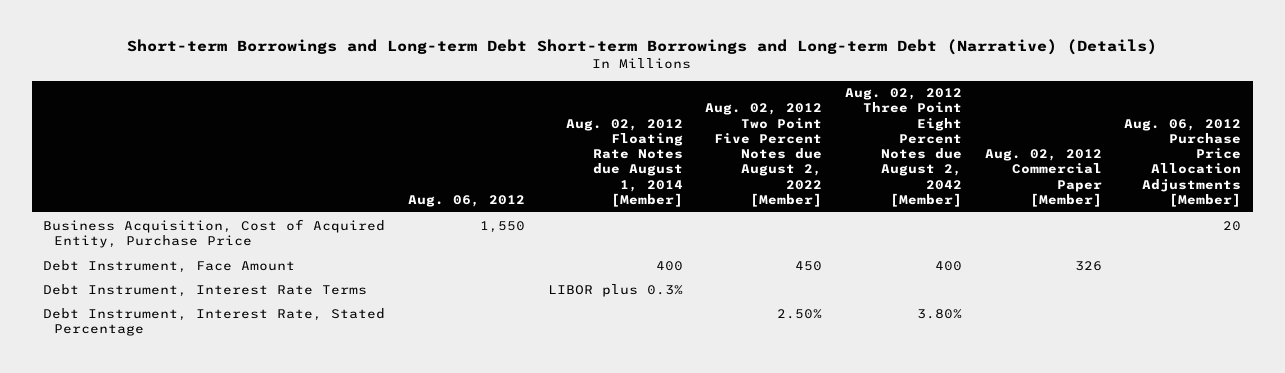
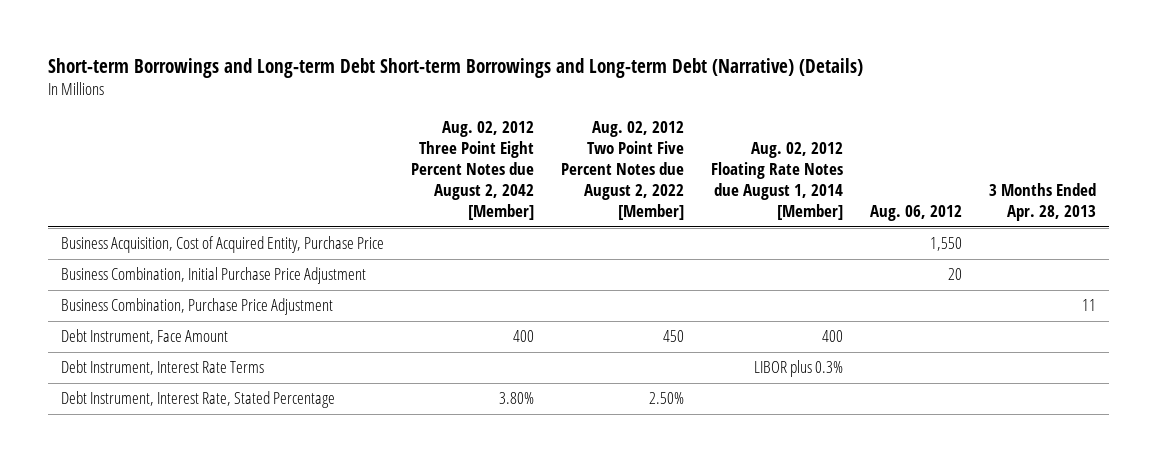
- | Aug. 06, 2012 | Aug. 02, 2012 Floating Rate Notes due August 1, 2014 [Member] | Aug. 02, 2012 Two Point Five Percent Notes due August 2, 2022 [Member] | Aug. 02, 2012 Three Point Eight Percent Notes due August 2, 2042 [Member] | Aug. 02, 2012 Commercial Paper [Member] | Aug. 06, 2012 Purchase Price Allocation Adjustments [Member]
+ | Aug. 02, 2012 Three Point Eight Percent Notes due August 2, 2042 [Member] | Aug. 02, 2012 Two Point Five Percent Notes due August 2, 2022 [Member] | Aug. 02, 2012 Floating Rate Notes due August 1, 2014 [Member] | Aug. 06, 2012 | 3 Months Ended Apr. 28, 2013
+ Business Combination, Initial Purchase Price Adjustment | | | | 20 |
+ Business Combination, Purchase Price Adjustment | | | | | 11

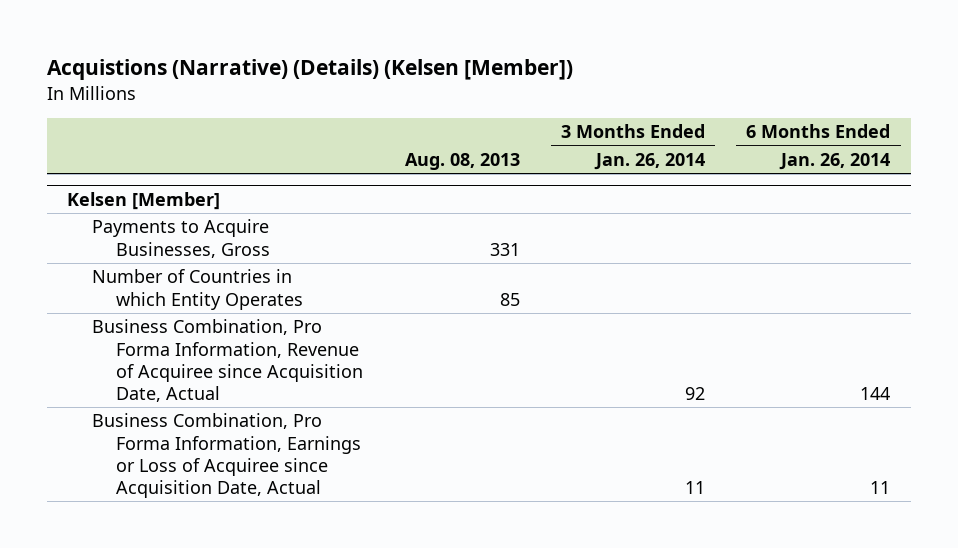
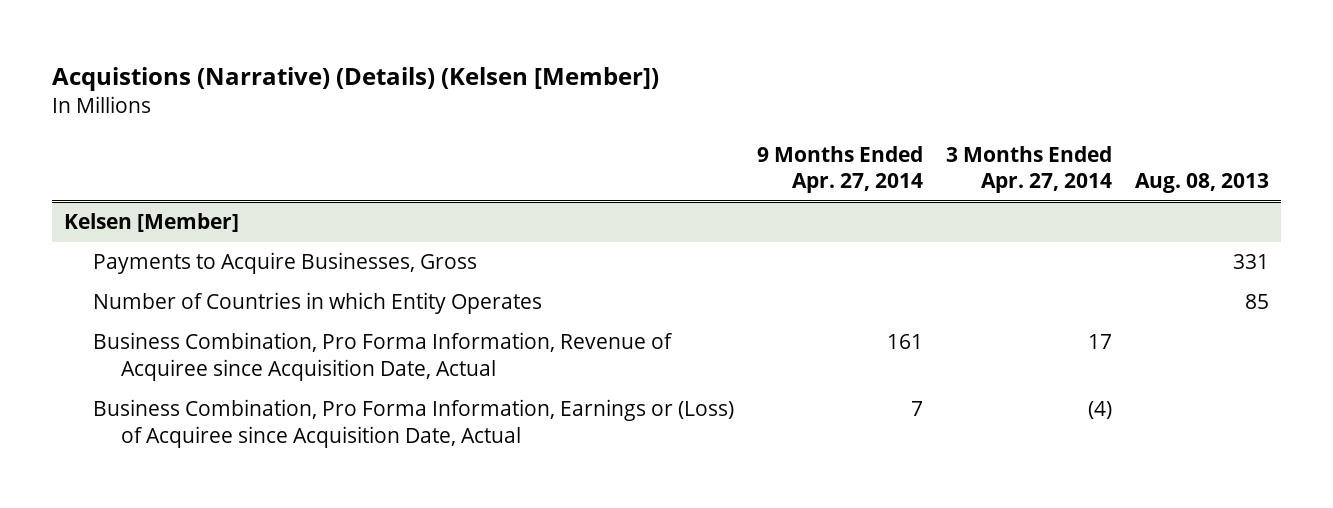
- | Aug. 08, 2013 | 3 Months Ended Jan. 26, 2014 | 6 Months Ended Jan. 26, 2014
+ | 9 Months Ended Apr. 27, 2014 | 3 Months Ended Apr. 27, 2014 | Aug. 08, 2013
@ Kelsen [Member]
- Business Combination, Pro Forma Information, Earnings or Loss of Acquiree since Acquisition Date, Actual | | 11 | 11
+ Business Combination, Pro Forma Information, Earnings or (Loss) of Acquiree since Acquisition Date, Actual | 7 | (4) |

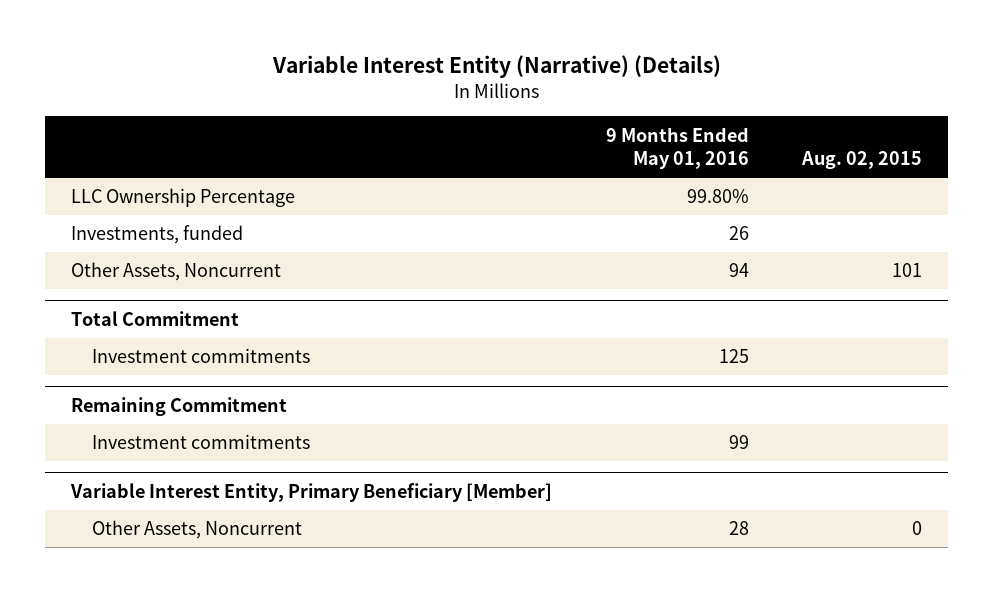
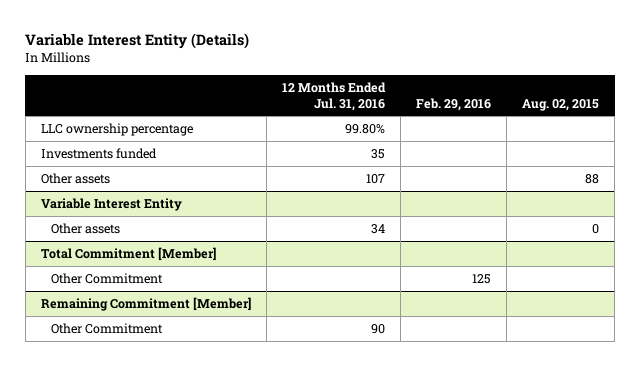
- Variable Interest Entity (Narrative) (Details)
+ Variable Interest Entity (Details)
- | 9 Months Ended May 01, 2016 | Aug. 02, 2015
+ | 12 Months Ended Jul. 31, 2016 | Feb. 29, 2016 | Aug. 02, 2015
- LLC Ownership Percentage | 99.80% |
- Investments, funded | 26 |
- Other Assets, Noncurrent | 94 | 101
- Total Commitment
- Investment commitments | 125 |
- Remaining Commitment
- Investment commitments | 99 |
- Variable Interest Entity, Primary Beneficiary [Member]
- Other Assets, Noncurrent | 28 | 0
+ LLC ownership percentage | 99.80% | |
+ Investments funded | 35 | |
+ Other assets | 107 | | 88
+ Variable Interest Entity
+ Other assets | 34 | | 0
+ Total Commitment [Member]
+ Other Commitment | | 125 |
+ Remaining Commitment [Member]
+ Other Commitment | 90 | |

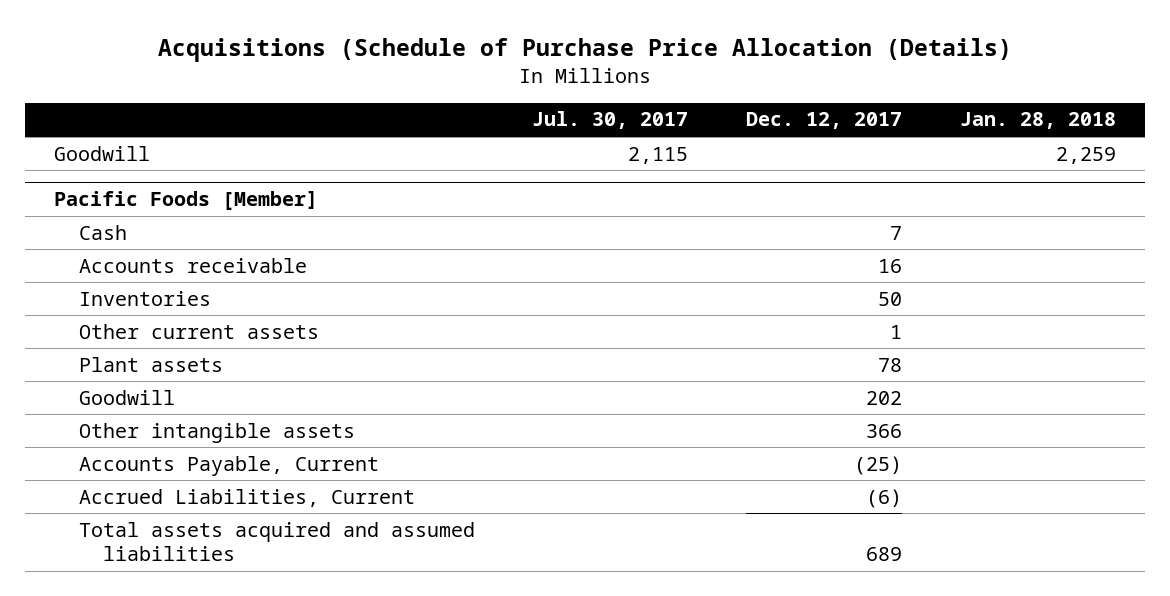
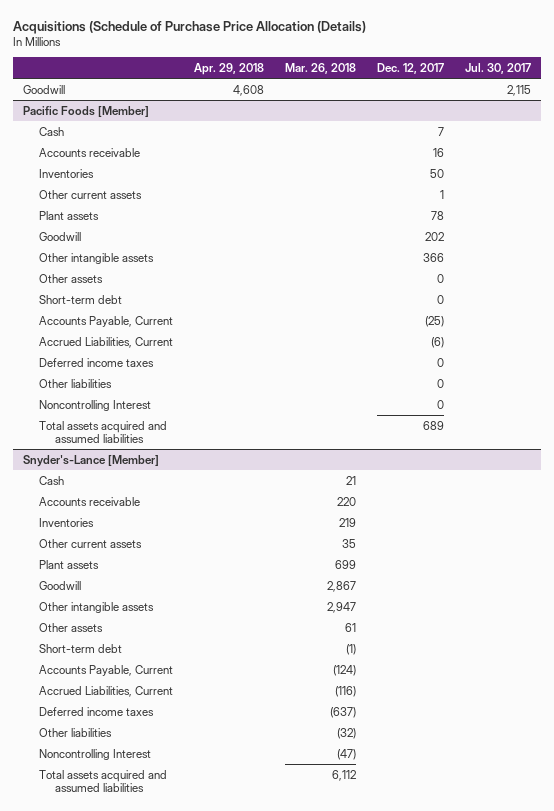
- | Jul. 30, 2017 | Dec. 12, 2017 | Jan. 28, 2018
+ | Apr. 29, 2018 | Mar. 26, 2018 | Dec. 12, 2017 | Jul. 30, 2017
@ Pacific Foods [Member]
+ Other assets | | | 0 |
+ Short-term debt | | | 0 |
+ Deferred income taxes | | | 0 |
+ Other liabilities | | | 0 |
+ Noncontrolling Interest | | | 0 |
+ Snyder's-Lance [Member]
+ Cash | | 21 | |
+ Accounts receivable | | 220 | |
+ Inventories | | 219 | |
+ Other current assets | | 35 | |
+ Plant assets | | 699 | |
+ Goodwill | | 2,867 | |
+ Other intangible assets | | 2,947 | |
+ Other assets | | 61 | |
+ Short-term debt | | (1) | |
+ Accounts Payable, Current | | (124) | |
+ Accrued Liabilities, Current | | (116) | |
+ Deferred income taxes | | (637) | |
+ Other liabilities | | (32) | |
+ Noncontrolling Interest | | (47) | |
+ Total assets acquired and assumed liabilities | | 6,112 | |

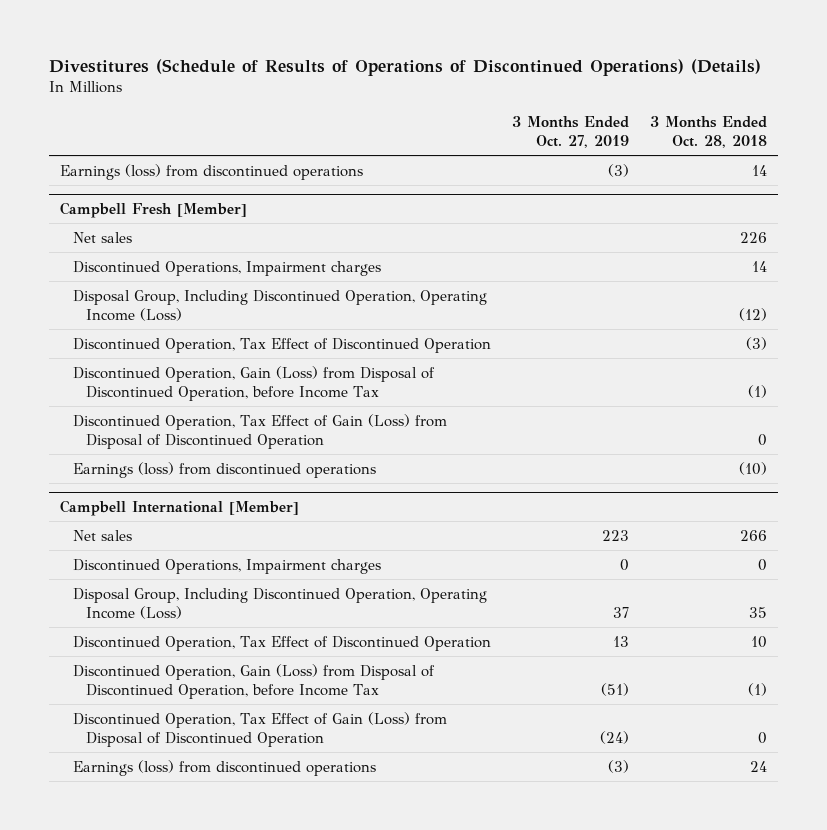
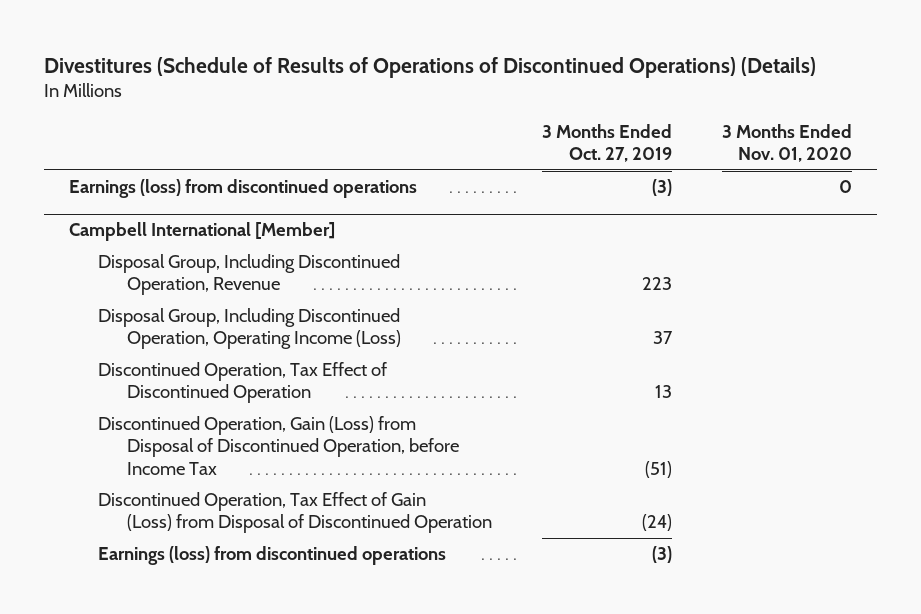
- | 3 Months Ended Oct. 27, 2019 | 3 Months Ended Oct. 28, 2018
+ | 3 Months Ended Oct. 27, 2019 | 3 Months Ended Nov. 01, 2020
- Campbell Fresh [Member]
- Net sales | | 226
- Discontinued Operations, Impairment charges | | 14
- Disposal Group, Including Discontinued Operation, Operating Income (Loss) | | (12)
- Discontinued Operation, Tax Effect of Discontinued Operation | | (3)
- Discontinued Operation, Gain (Loss) from Disposal of Discontinued Operation, before Income Tax | | (1)
- Discontinued Operation, Tax Effect of Gain (Loss) from Disposal of Discontinued Operation | | 0
- Earnings (loss) from discontinued operations | | (10)
@ Campbell International [Member]
- Net sales | 223 | 266
- Discontinued Operations, Impairment charges | 0 | 0
+ Disposal Group, Including Discontinued Operation, Revenue | 223 |

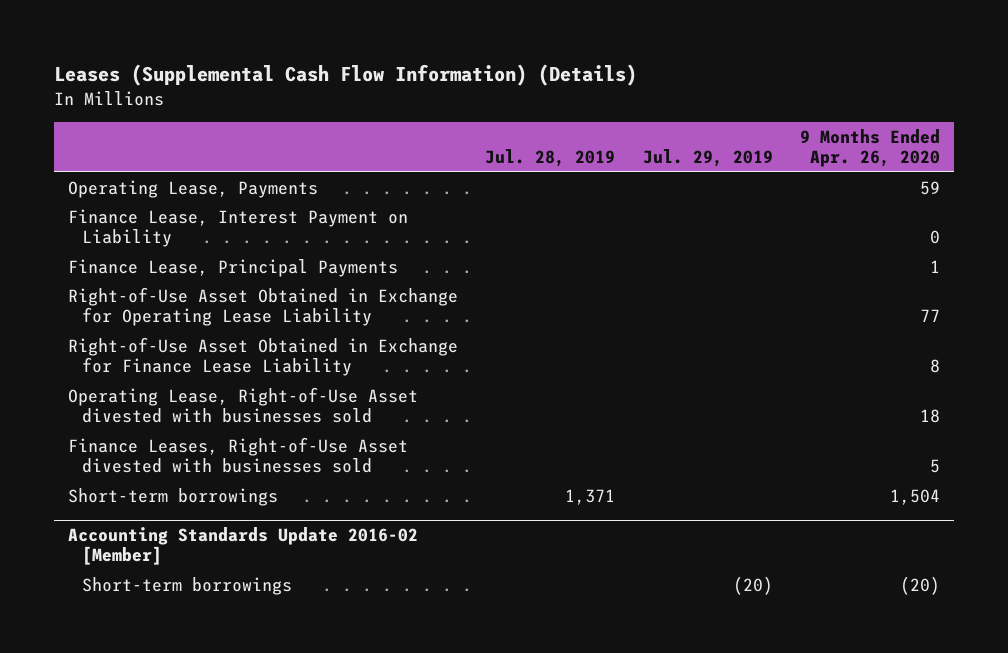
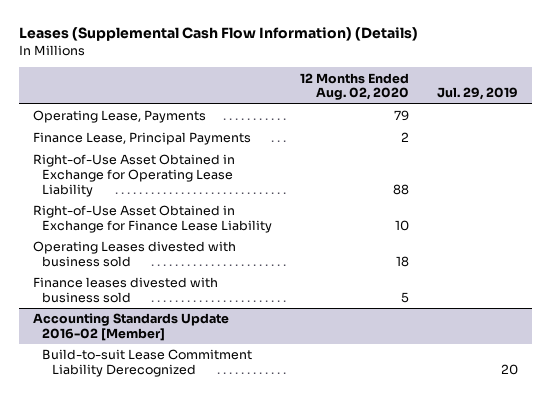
- | Jul. 28, 2019 | Jul. 29, 2019 | 9 Months Ended Apr. 26, 2020
+ | 12 Months Ended Aug. 02, 2020 | Jul. 29, 2019
- Finance Lease, Interest Payment on Liability | | | 0
- Operating Lease, Right-of-Use Asset divested with businesses sold | | | 18
- Finance Leases, Right-of-Use Asset divested with businesses sold | | | 5
- Short-term borrowings | 1,371 | | 1,504
+ Operating Leases divested with business sold | 18 |
+ Finance leases divested with business sold | 5 |
@ Accounting Standards Update 2016-02 [Member]
- Short-term borrowings | | (20) | (20)
+ Build-to-suit Lease Commitment Liability Derecognized | | 20

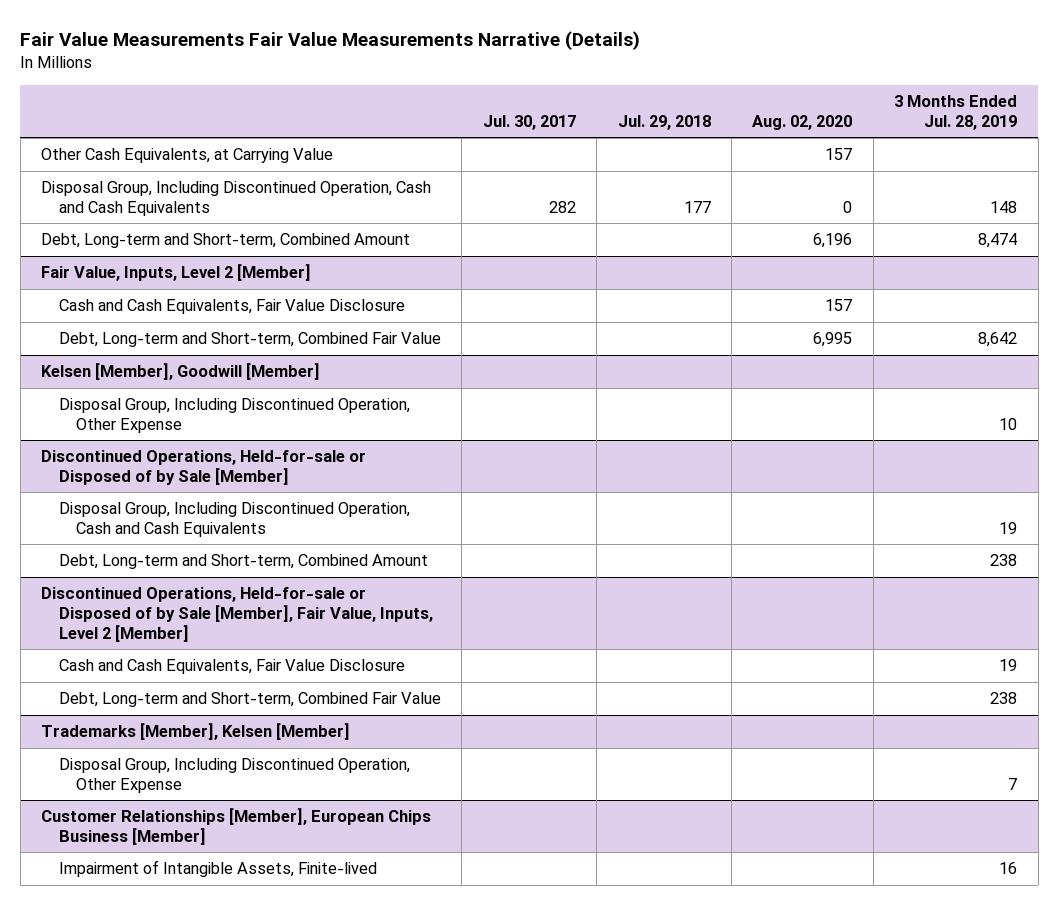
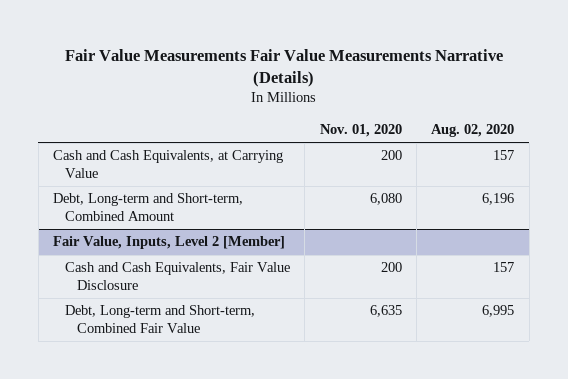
- | Jul. 30, 2017 | Jul. 29, 2018 | Aug. 02, 2020 | 3 Months Ended Jul. 28, 2019
+ | Nov. 01, 2020 | Aug. 02, 2020
- Other Cash Equivalents, at Carrying Value | | | 157 |
- Disposal Group, Including Discontinued Operation, Cash and Cash Equivalents | 282 | 177 | 0 | 148
+ Cash and Cash Equivalents, at Carrying Value | 200 | 157
- Kelsen [Member], Goodwill [Member]
- Disposal Group, Including Discontinued Operation, Other Expense | | | | 10
- Discontinued Operations, Held-for-sale or Disposed of by Sale [Member]
- Disposal Group, Including Discontinued Operation, Cash and Cash Equivalents | | | | 19
- Debt, Long-term and Short-term, Combined Amount | | | | 238
- Discontinued Operations, Held-for-sale or Disposed of by Sale [Member], Fair Value, Inputs, Level 2 [Member]
- Cash and Cash Equivalents, Fair Value Disclosure | | | | 19
- Debt, Long-term and Short-term, Combined Fair Value | | | | 238
- Trademarks [Member], Kelsen [Member]
- Disposal Group, Including Discontinued Operation, Other Expense | | | | 7
- Customer Relationships [Member], European Chips Business [Member]
- Impairment of Intangible Assets, Finite-lived | | | | 16

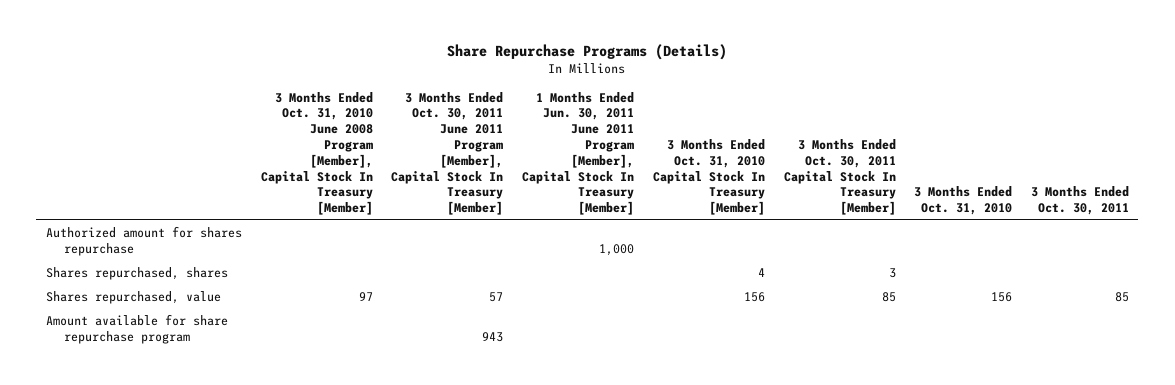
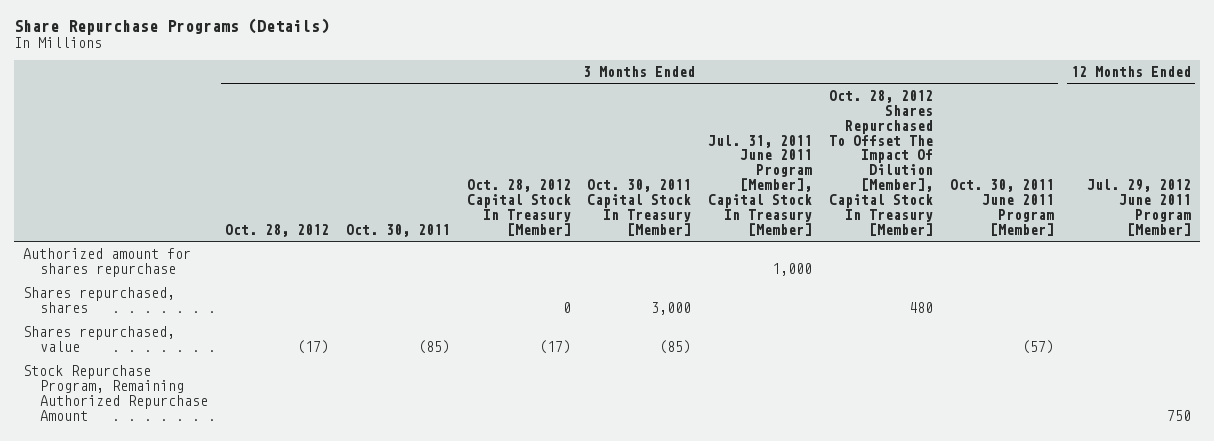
- | 3 Months Ended Oct. 31, 2010 June 2008 Program [Member], Capital Stock In Treasury [Member] | 3 Months Ended Oct. 30, 2011 June 2011 Program [Member], Capital Stock In Treasury [Member] | 1 Months Ended Jun. 30, 2011 June 2011 Program [Member], Capital Stock In Treasury [Member] | 3 Months Ended Oct. 31, 2010 Capital Stock In Treasury [Member] | 3 Months Ended Oct. 30, 2011 Capital Stock In Treasury [Member] | 3 Months Ended Oct. 31, 2010 | 3 Months Ended Oct. 30, 2011
+ | 3 Months Ended Oct. 28, 2012 | 3 Months Ended Oct. 30, 2011 | 3 Months Ended Oct. 28, 2012 Capital Stock In Treasury [Member] | 3 Months Ended Oct. 30, 2011 Capital Stock In Treasury [Member] | 3 Months Ended Jul. 31, 2011 June 2011 Program [Member], Capital Stock In Treasury [Member] | 3 Months Ended Oct. 28, 2012 Shares Repurchased To Offset The Impact Of Dilution [Member], Capital Stock In Treasury [Member] | 3 Months Ended Oct. 30, 2011 June 2011 Program [Member] | 12 Months Ended Jul. 29, 2012 June 2011 Program [Member]
- Shares repurchased, shares | | | | 4 | 3 | |
- Shares repurchased, value | 97 | 57 | | 156 | 85 | 156 | 85
- Amount available for share repurchase program | | 943 | | | | |
+ Shares repurchased, shares | | | 0 | 3,000 | | 480 | |
+ Shares repurchased, value | (17) | (85) | (17) | (85) | | | (57) |
+ Stock Repurchase Program, Remaining Authorized Repurchase Amount | | | | | | | | 750

